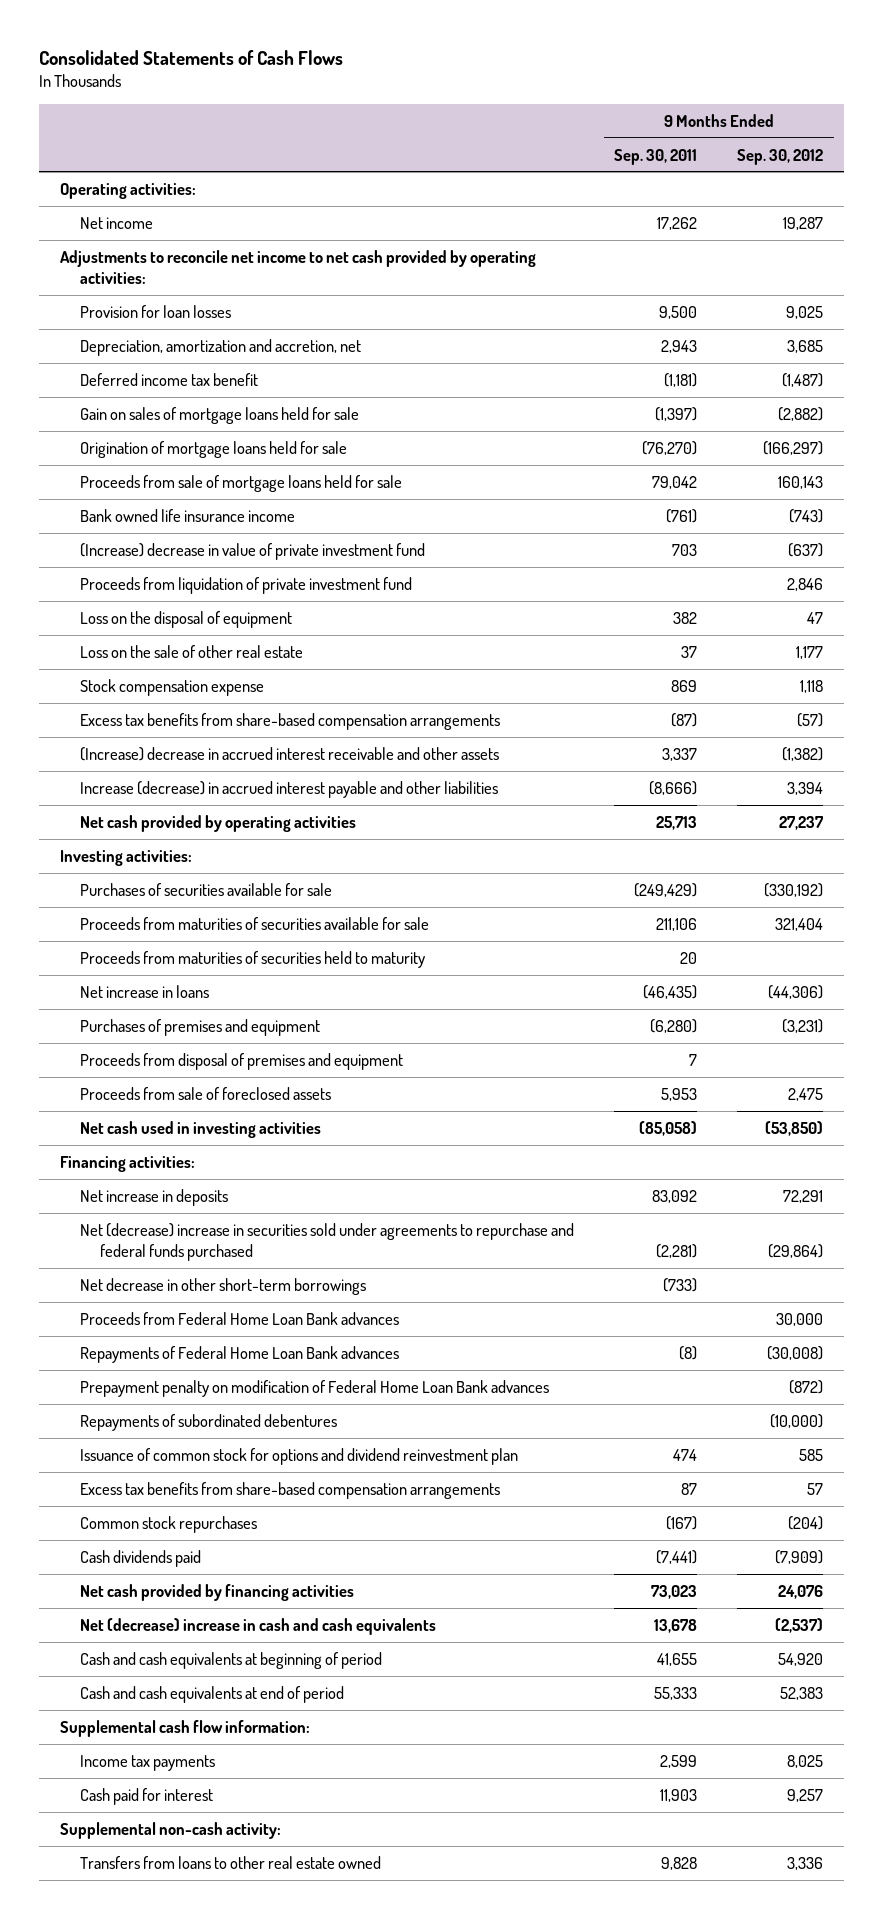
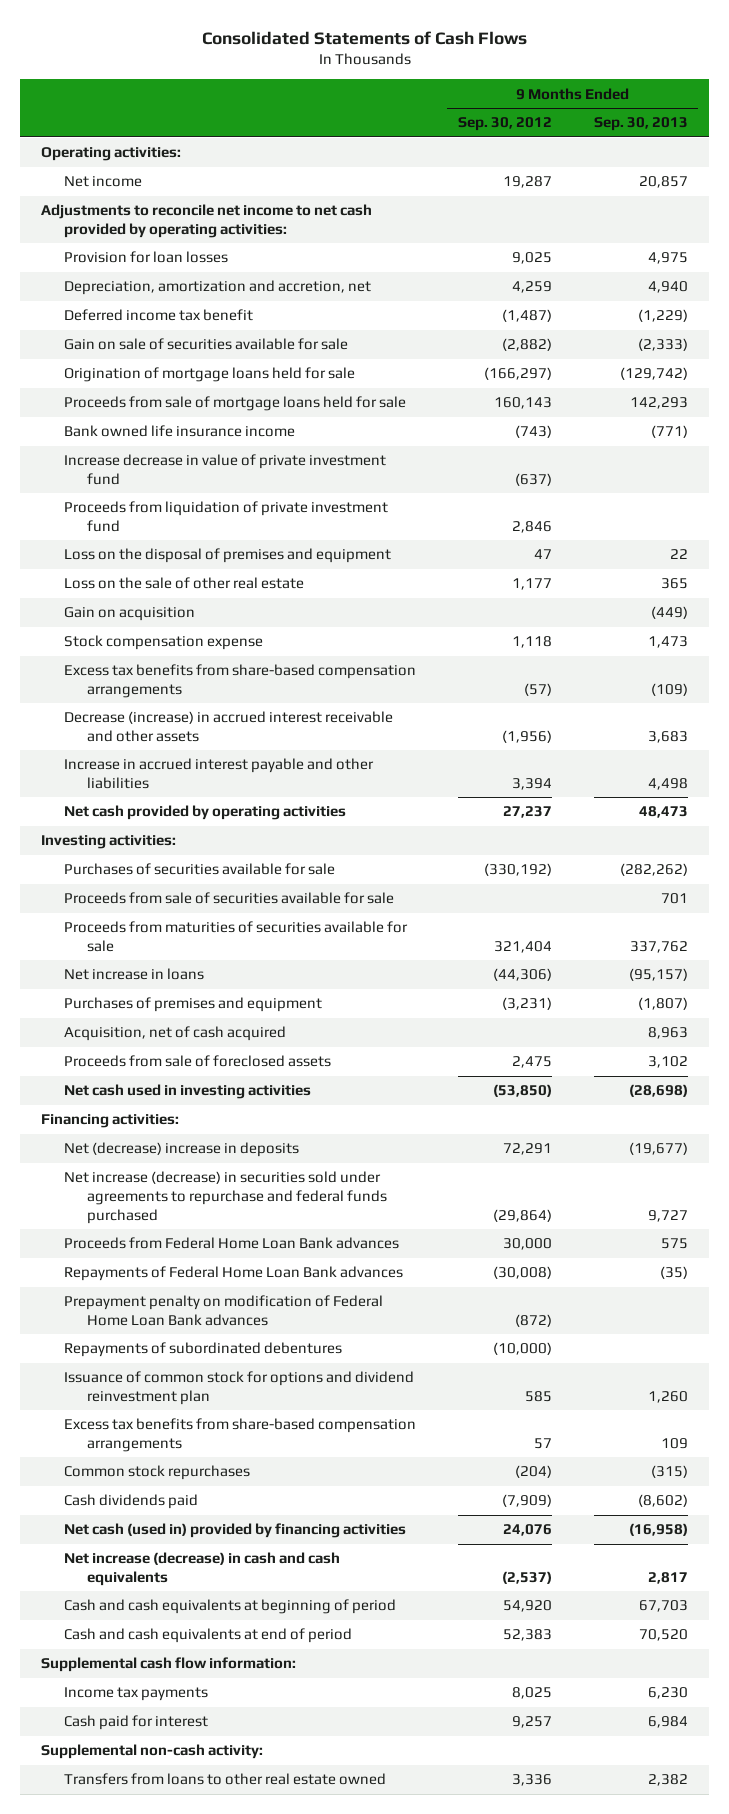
- | 9 Months Ended Sep. 30, 2011 | 9 Months Ended Sep. 30, 2012
+ | 9 Months Ended Sep. 30, 2012 | 9 Months Ended Sep. 30, 2013
- Depreciation, amortization and accretion, net | 2,943 | 3,685
+ Depreciation, amortization and accretion, net | 4,259 | 4,940
- Gain on sales of mortgage loans held for sale | (1,397) | (2,882)
+ Gain on sale of securities available for sale | (2,882) | (2,333)
- (Increase) decrease in value of private investment fund | 703 | (637)
+ Increase decrease in value of private investment fund | (637) |
- Loss on the disposal of equipment | 382 | 47
+ Loss on the disposal of premises and equipment | 47 | 22
+ Gain on acquisition | | (449)
- (Increase) decrease in accrued interest receivable and other assets | 3,337 | (1,382)
- Increase (decrease) in accrued interest payable and other liabilities | (8,666) | 3,394
+ Decrease (increase) in accrued interest receivable and other assets | (1,956) | 3,683
+ Increase in accrued interest payable and other liabilities | 3,394 | 4,498
+ Proceeds from sale of securities available for sale | | 701
- Proceeds from maturities of securities held to maturity | 20 |
- Proceeds from disposal of premises and equipment | 7 |
+ Acquisition, net of cash acquired | | 8,963
- Net increase in deposits | 83,092 | 72,291
- Net (decrease) increase in securities sold under agreements to repurchase and federal funds purchased | (2,281) | (29,864)
- Net decrease in other short-term borrowings | (733) |
+ Net (decrease) increase in deposits | 72,291 | (19,677)
+ Net increase (decrease) in securities sold under agreements to repurchase and federal funds purchased | (29,864) | 9,727
- Net cash provided by financing activities | 73,023 | 24,076
- Net (decrease) increase in cash and cash equivalents | 13,678 | (2,537)
+ Net cash (used in) provided by financing activities | 24,076 | (16,958)
+ Net increase (decrease) in cash and cash equivalents | (2,537) | 2,817

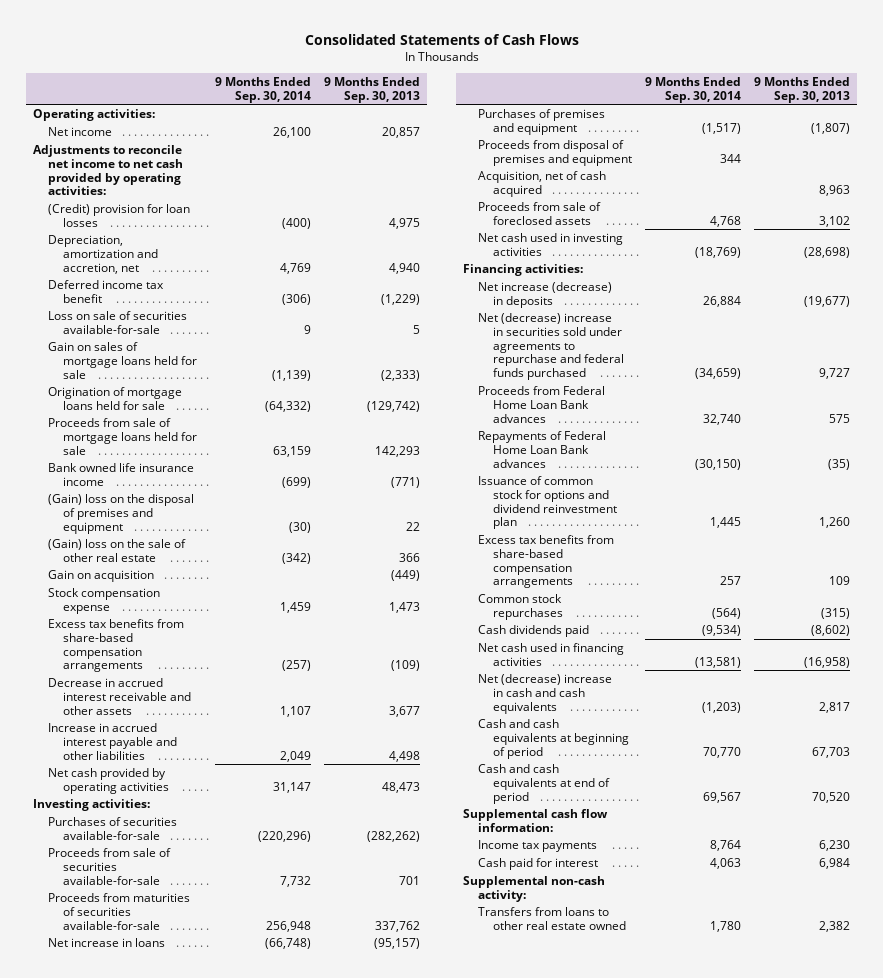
- | 9 Months Ended Sep. 30, 2012 | 9 Months Ended Sep. 30, 2013
+ | 9 Months Ended Sep. 30, 2014 | 9 Months Ended Sep. 30, 2013
- Provision for loan losses | 9,025 | 4,975
+ (Credit) provision for loan losses | (400) | 4,975
- Gain on sale of securities available for sale | (2,882) | (2,333)
+ Loss on sale of securities available-for-sale | 9 | 5
+ Gain on sales of mortgage loans held for sale | (1,139) | (2,333)
- Increase decrease in value of private investment fund | (637) |
- Proceeds from liquidation of private investment fund | 2,846 |
- Loss on the disposal of premises and equipment | 47 | 22
- Loss on the sale of other real estate | 1,177 | 365
+ (Gain) loss on the disposal of premises and equipment | (30) | 22
+ (Gain) loss on the sale of other real estate | (342) | 366
- Decrease (increase) in accrued interest receivable and other assets | (1,956) | 3,683
+ Decrease in accrued interest receivable and other assets | 1,107 | 3,677
- Purchases of securities available for sale | (330,192) | (282,262)
- Proceeds from sale of securities available for sale | | 701
- Proceeds from maturities of securities available for sale | 321,404 | 337,762
+ Purchases of securities available-for-sale | (220,296) | (282,262)
+ Proceeds from sale of securities available-for-sale | 7,732 | 701
+ Proceeds from maturities of securities available-for-sale | 256,948 | 337,762
+ Proceeds from disposal of premises and equipment | 344 |
- Net (decrease) increase in deposits | 72,291 | (19,677)
- Net increase (decrease) in securities sold under agreements to repurchase and federal funds purchased | (29,864) | 9,727
+ Net increase (decrease) in deposits | 26,884 | (19,677)
+ Net (decrease) increase in securities sold under agreements to repurchase and federal funds purchased | (34,659) | 9,727
- Prepayment penalty on modification of Federal Home Loan Bank advances | (872) |
- Repayments of subordinated debentures | (10,000) |
- Net cash (used in) provided by financing activities | 24,076 | (16,958)
- Net increase (decrease) in cash and cash equivalents | (2,537) | 2,817
+ Net cash used in financing activities | (13,581) | (16,958)
+ Net (decrease) increase in cash and cash equivalents | (1,203) | 2,817

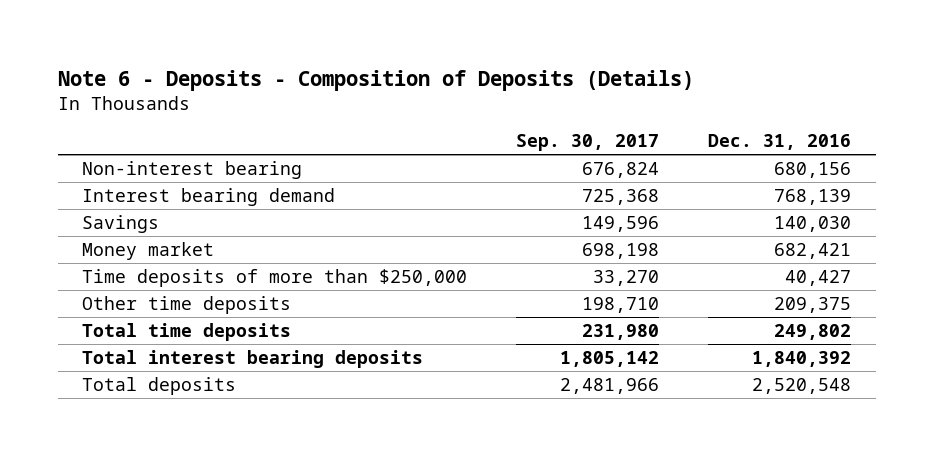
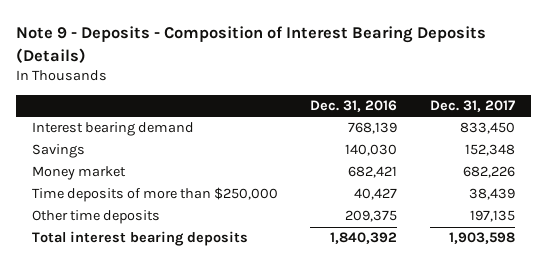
- Note 6 - Deposits - Composition of Deposits (Details)
+ Note 9 - Deposits - Composition of Interest Bearing Deposits (Details)
- | Sep. 30, 2017 | Dec. 31, 2016
+ | Dec. 31, 2016 | Dec. 31, 2017
- Non-interest bearing | 676,824 | 680,156
- Total time deposits | 231,980 | 249,802
- Total deposits | 2,481,966 | 2,520,548

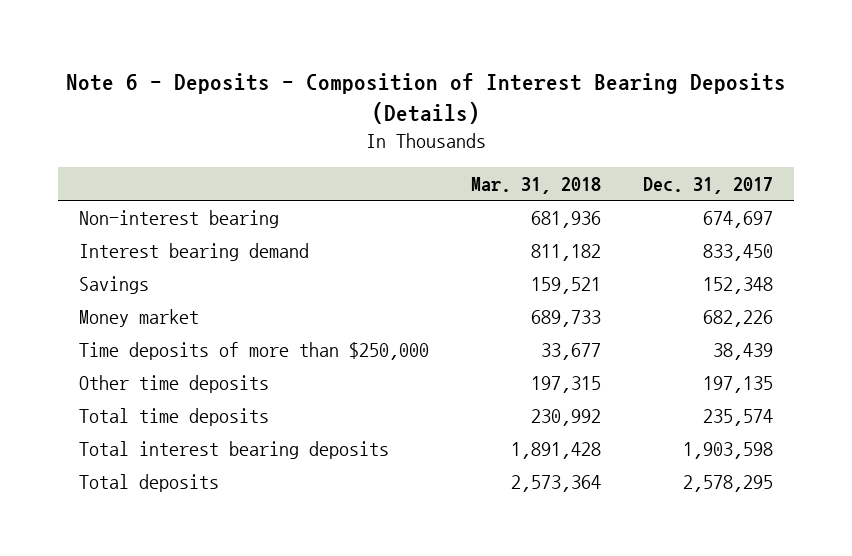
- Note 9 - Deposits - Composition of Interest Bearing Deposits (Details)
+ Note 6 - Deposits - Composition of Interest Bearing Deposits (Details)
- | Dec. 31, 2016 | Dec. 31, 2017
+ | Mar. 31, 2018 | Dec. 31, 2017
+ Non-interest bearing | 681,936 | 674,697
+ Total time deposits | 230,992 | 235,574
+ Total deposits | 2,573,364 | 2,578,295

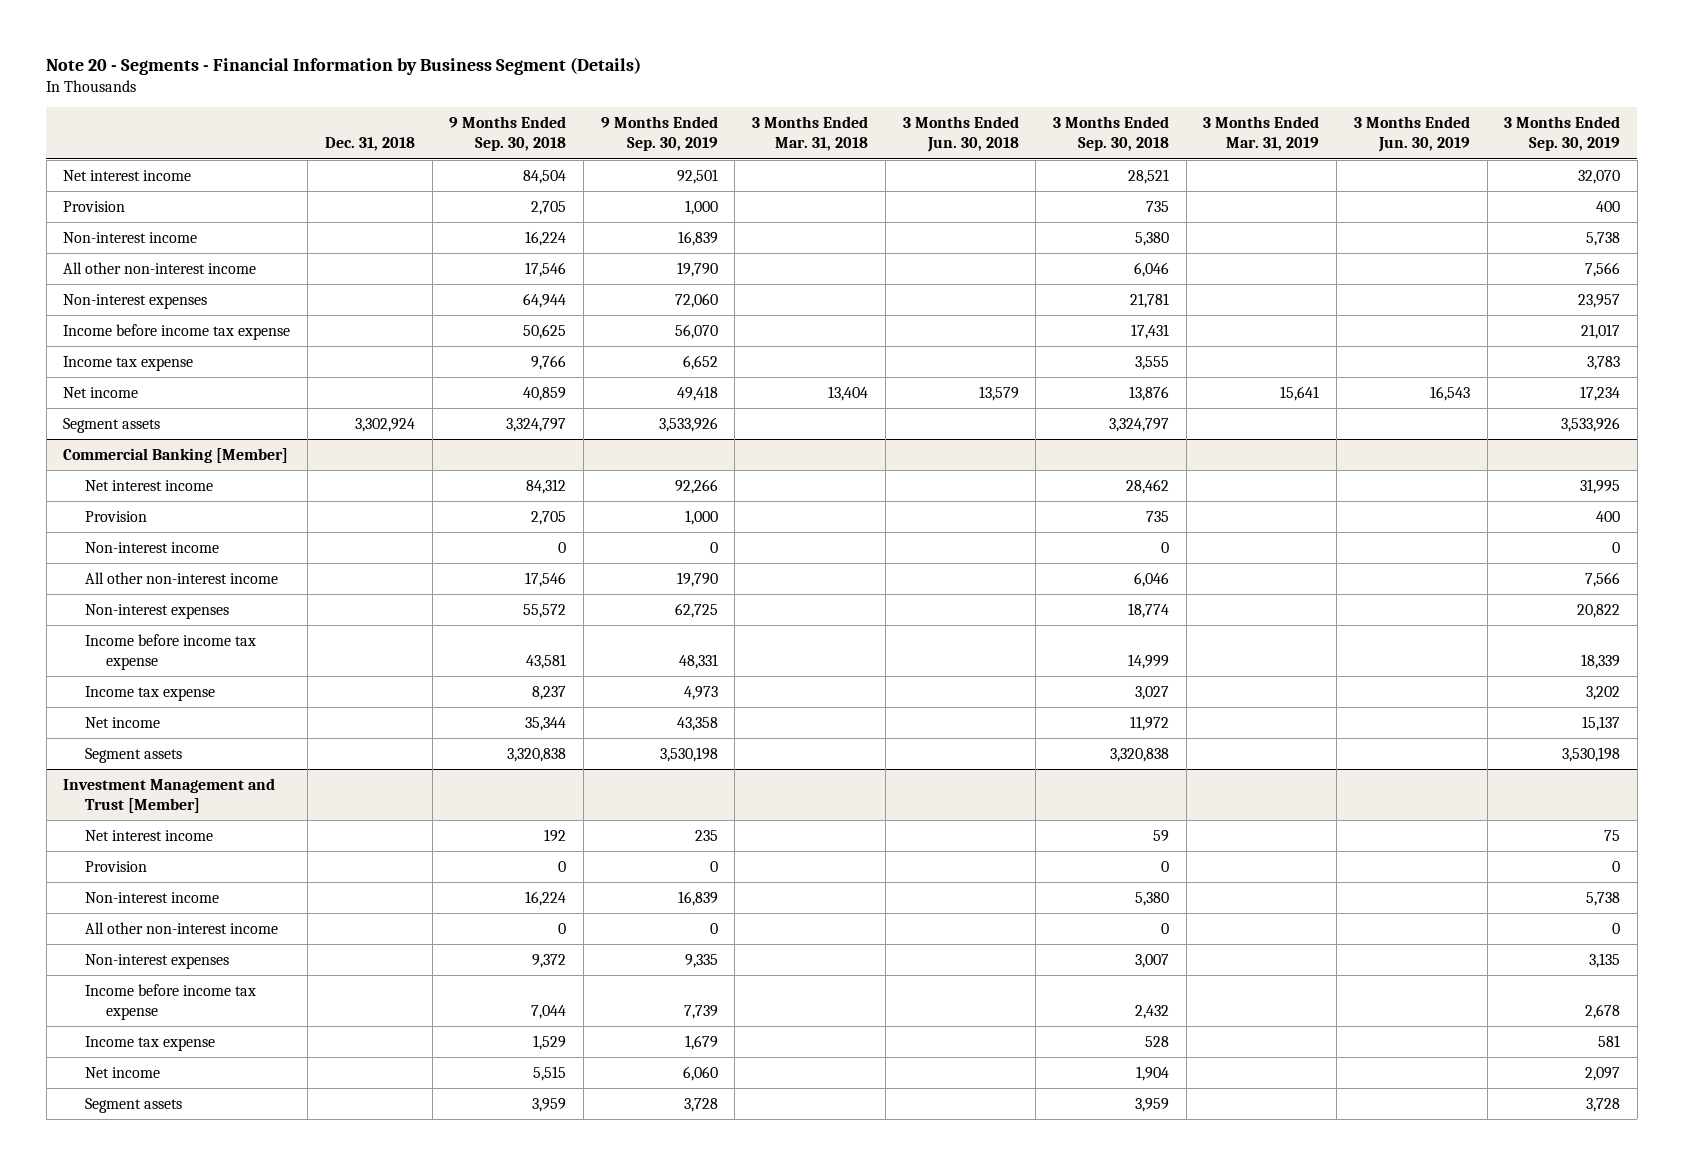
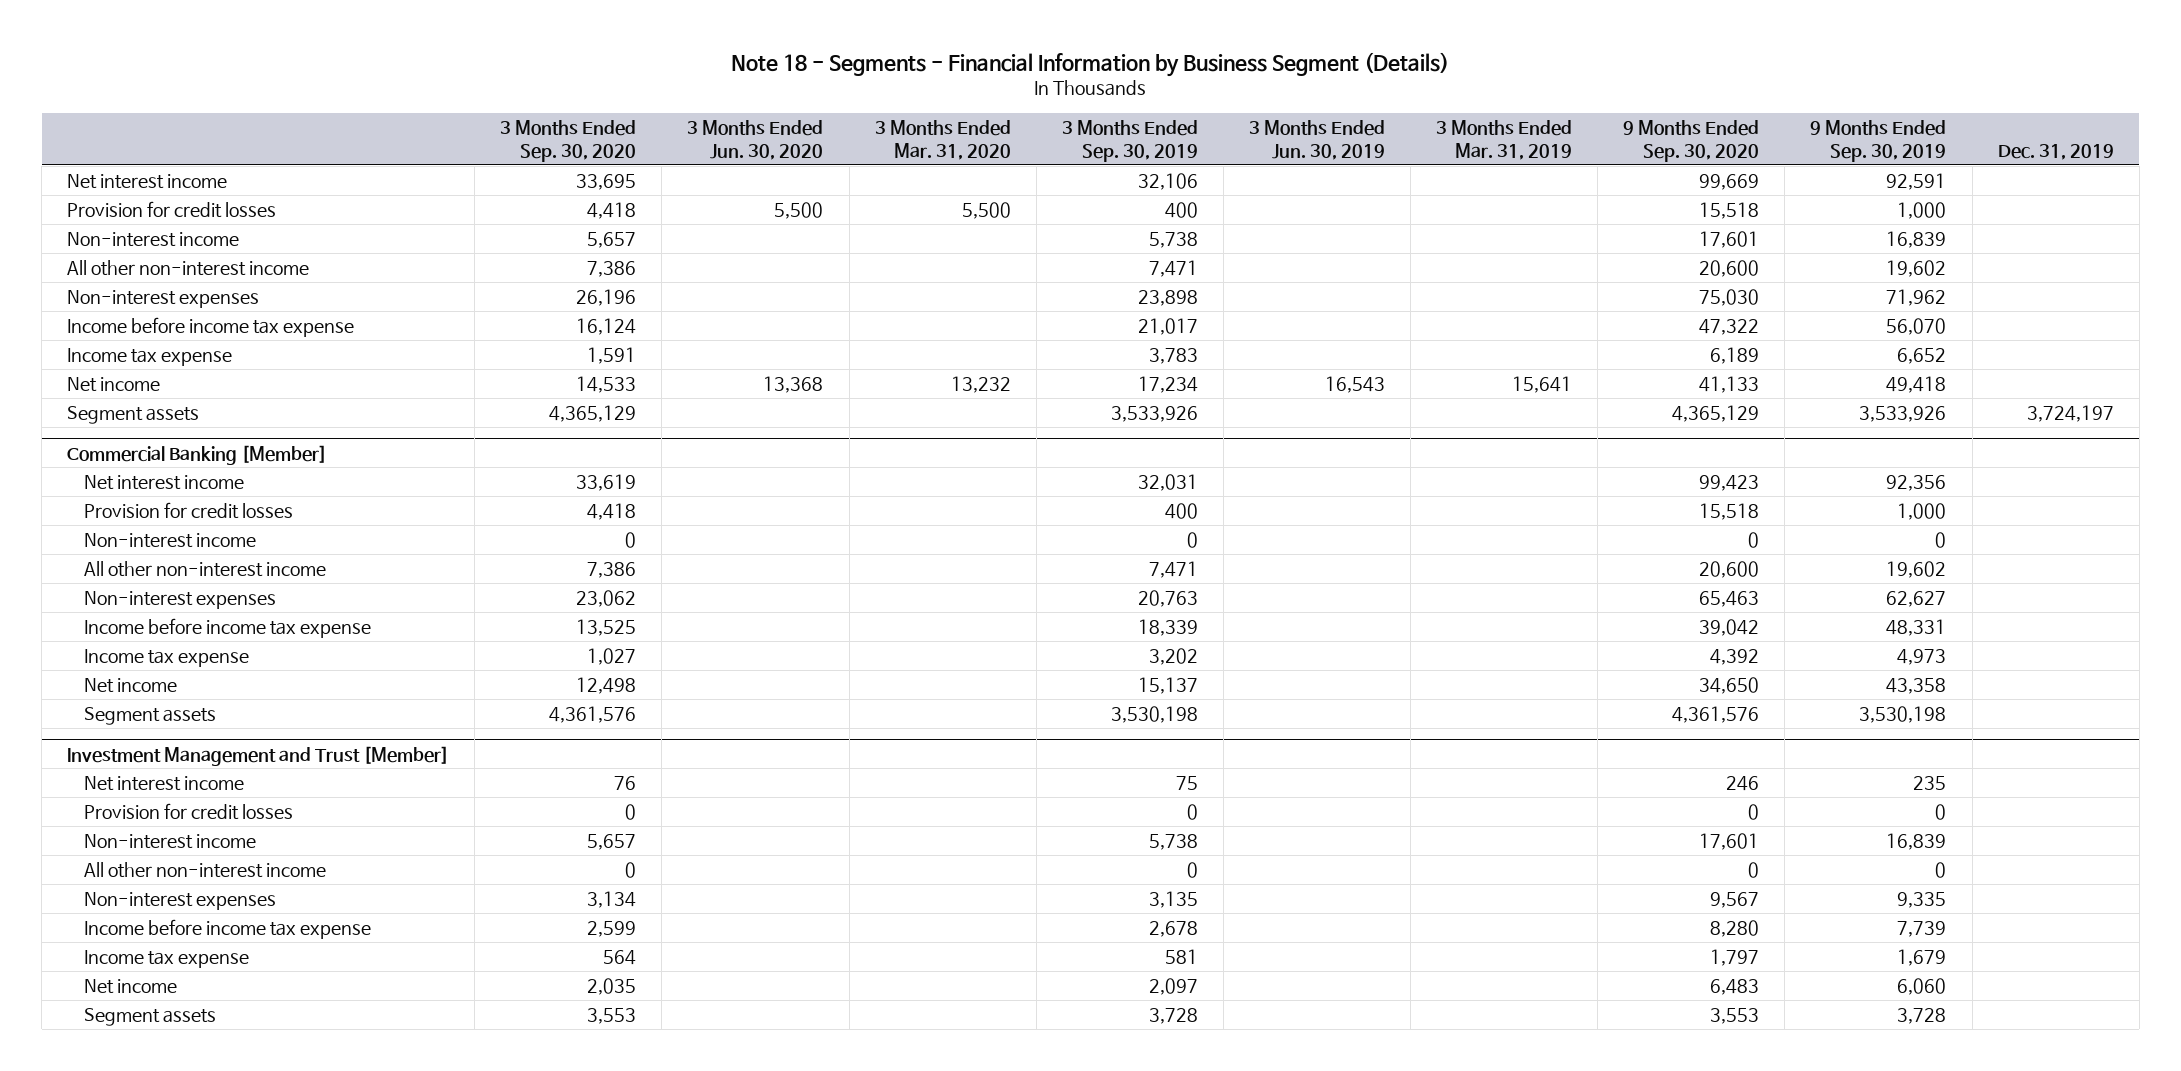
- Note 20 - Segments - Financial Information by Business Segment (Details)
+ Note 18 - Segments - Financial Information by Business Segment (Details)
- | Dec. 31, 2018 | 9 Months Ended Sep. 30, 2018 | 9 Months Ended Sep. 30, 2019 | 3 Months Ended Mar. 31, 2018 | 3 Months Ended Jun. 30, 2018 | 3 Months Ended Sep. 30, 2018 | 3 Months Ended Mar. 31, 2019 | 3 Months Ended Jun. 30, 2019 | 3 Months Ended Sep. 30, 2019
+ | 3 Months Ended Sep. 30, 2020 | 3 Months Ended Jun. 30, 2020 | 3 Months Ended Mar. 31, 2020 | 3 Months Ended Sep. 30, 2019 | 3 Months Ended Jun. 30, 2019 | 3 Months Ended Mar. 31, 2019 | 9 Months Ended Sep. 30, 2020 | 9 Months Ended Sep. 30, 2019 | Dec. 31, 2019
- Net interest income | | 84,504 | 92,501 | | | 28,521 | | | 32,070
- Provision | | 2,705 | 1,000 | | | 735 | | | 400
+ Net interest income | 33,695 | | | 32,106 | | | 99,669 | 92,591 |
+ Provision for credit losses | 4,418 | 5,500 | 5,500 | 400 | | | 15,518 | 1,000 |
- All other non-interest income | | 17,546 | 19,790 | | | 6,046 | | | 7,566
- Non-interest expenses | | 64,944 | 72,060 | | | 21,781 | | | 23,957
+ All other non-interest income | 7,386 | | | 7,471 | | | 20,600 | 19,602 |
+ Non-interest expenses | 26,196 | | | 23,898 | | | 75,030 | 71,962 |
@ Commercial Banking [Member]
- Net interest income | | 84,312 | 92,266 | | | 28,462 | | | 31,995
- Provision | | 2,705 | 1,000 | | | 735 | | | 400
+ Net interest income | 33,619 | | | 32,031 | | | 99,423 | 92,356 |
+ Provision for credit losses | 4,418 | | | 400 | | | 15,518 | 1,000 |
- All other non-interest income | | 17,546 | 19,790 | | | 6,046 | | | 7,566
- Non-interest expenses | | 55,572 | 62,725 | | | 18,774 | | | 20,822
+ All other non-interest income | 7,386 | | | 7,471 | | | 20,600 | 19,602 |
+ Non-interest expenses | 23,062 | | | 20,763 | | | 65,463 | 62,627 |
@ Investment Management and Trust [Member]
- Provision | | 0 | 0 | | | 0 | | | 0
+ Provision for credit losses | 0 | | | 0 | | | 0 | 0 |

